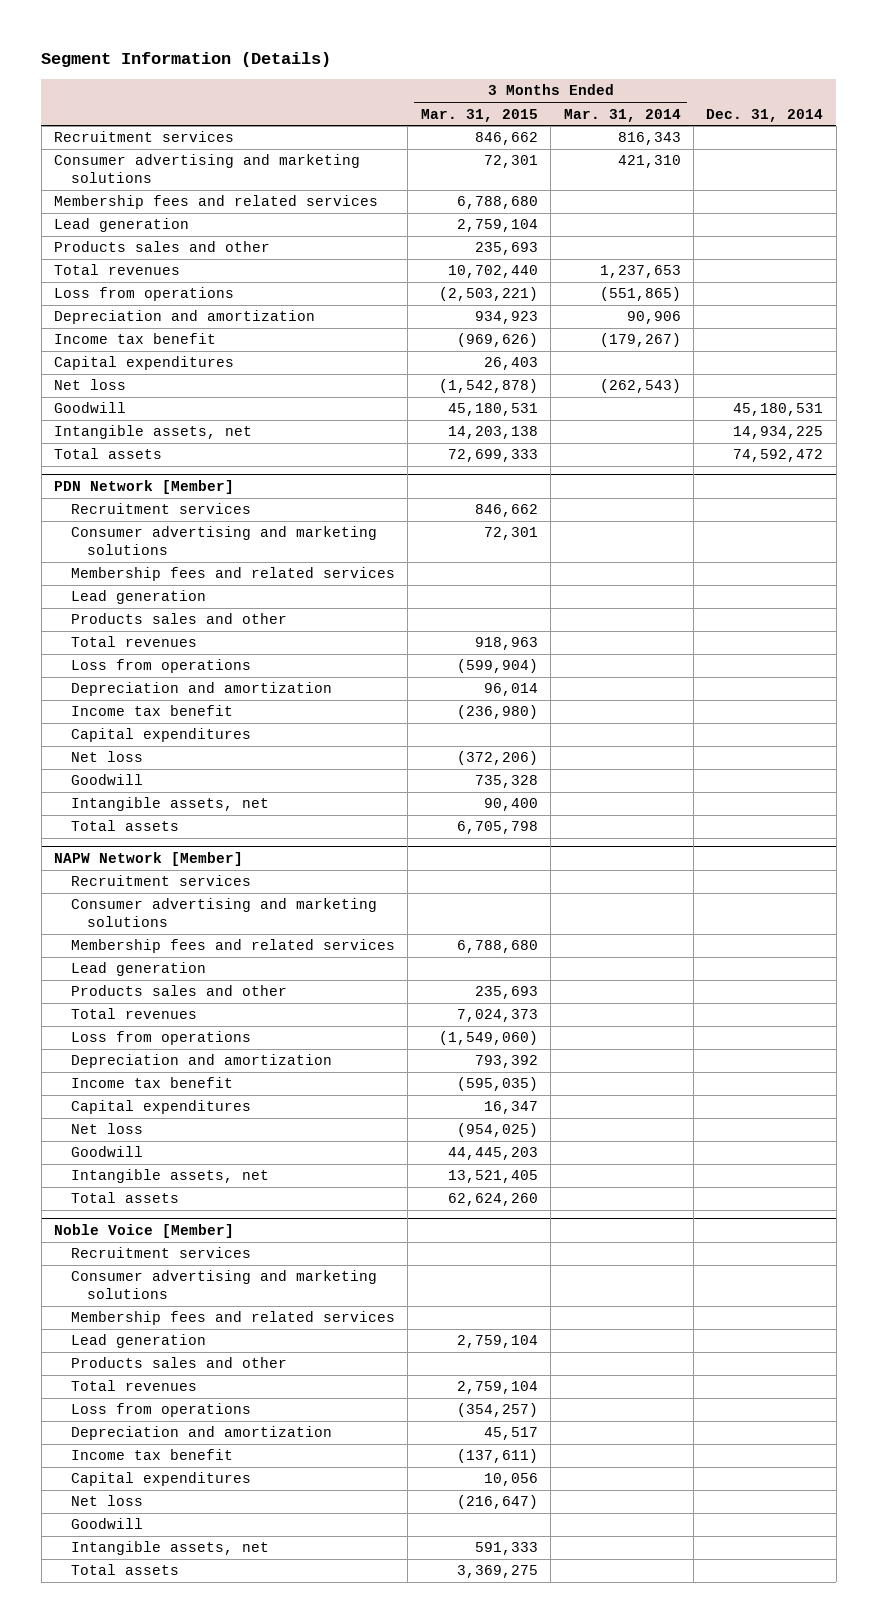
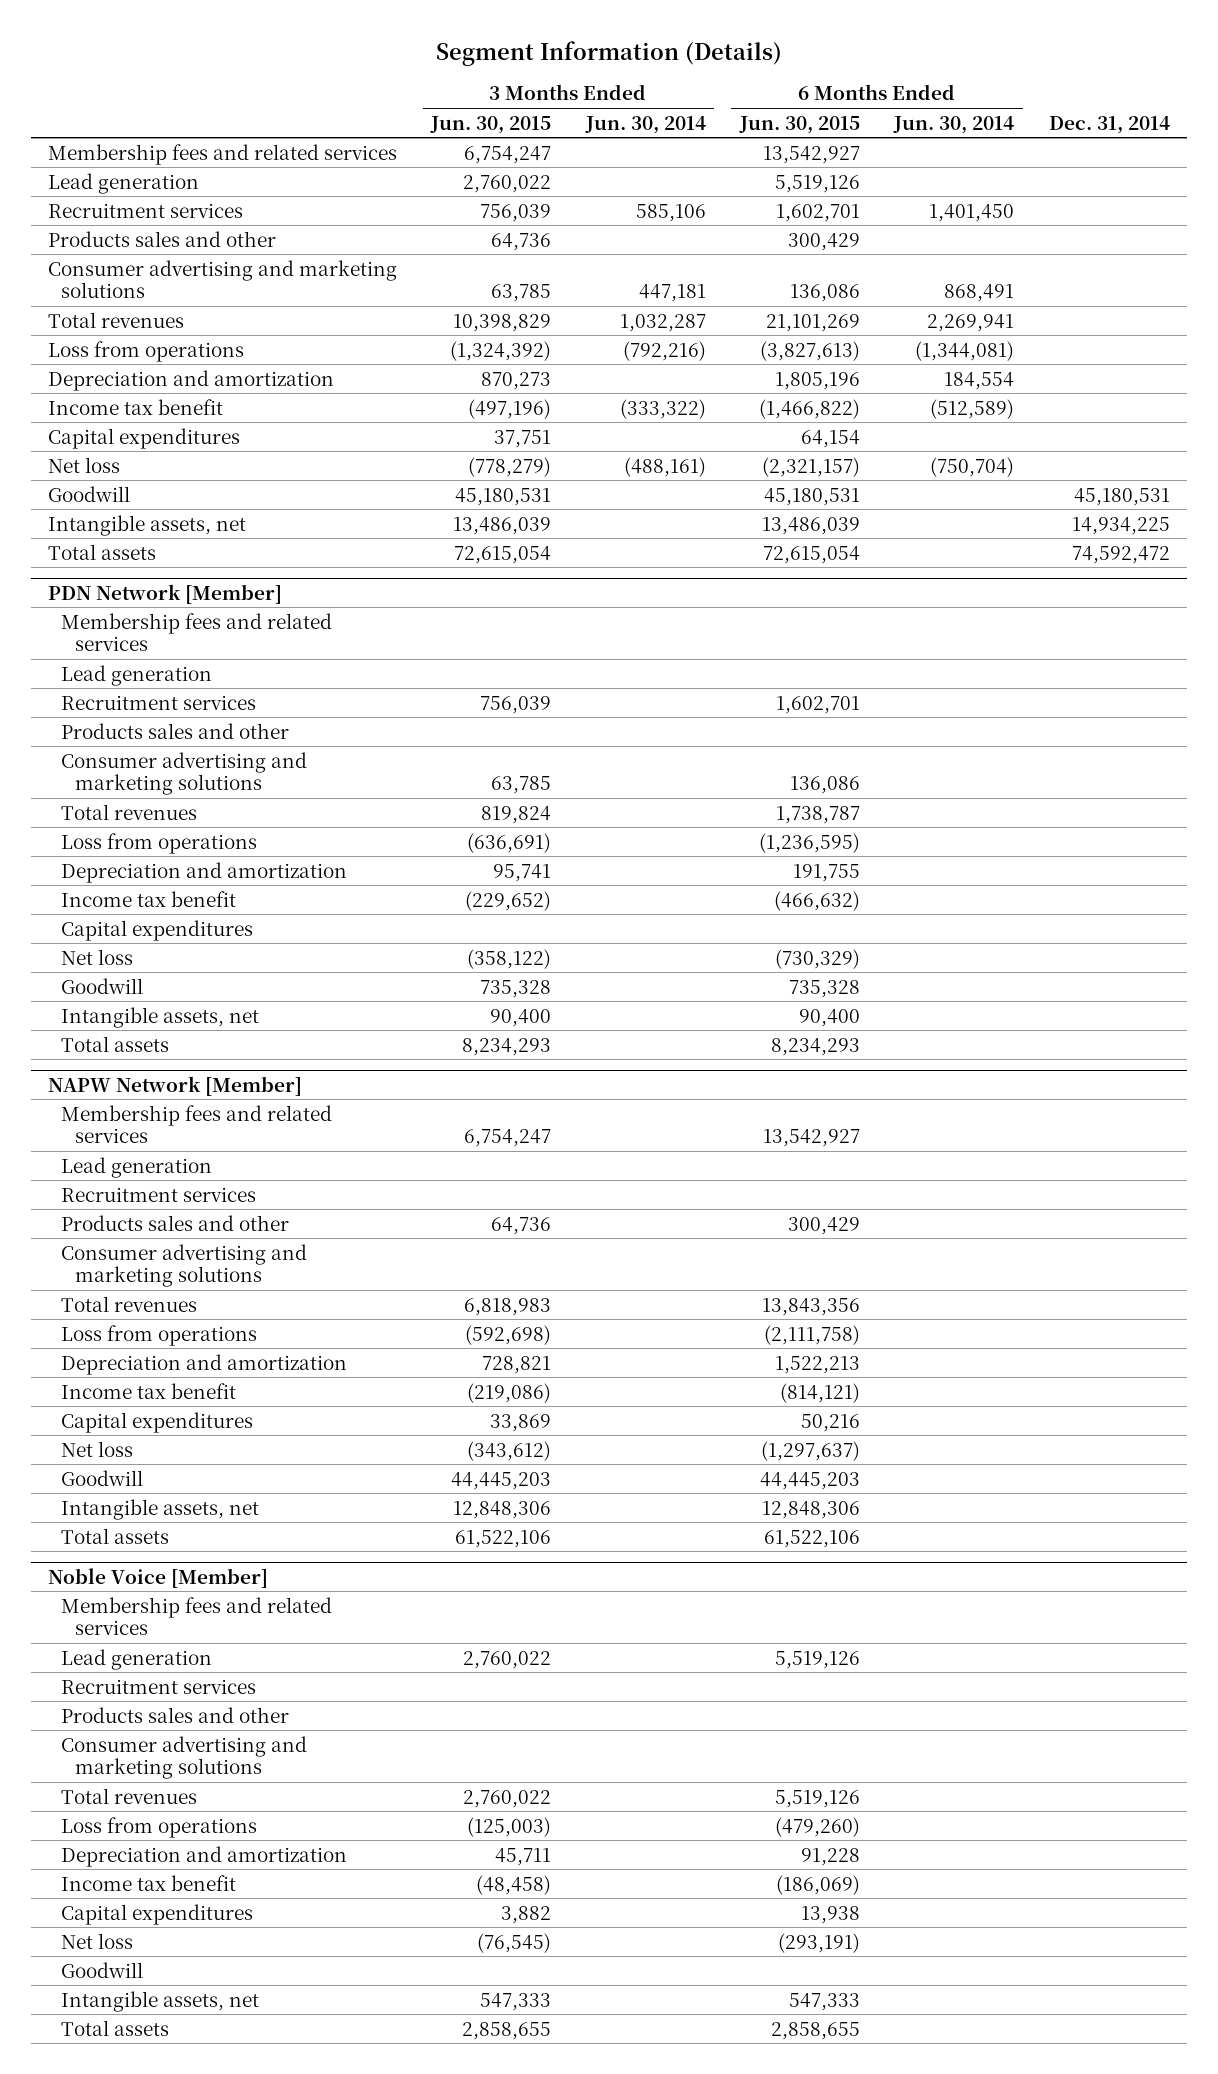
- | 3 Months Ended Mar. 31, 2015 | 3 Months Ended Mar. 31, 2014 | Dec. 31, 2014
+ | 3 Months Ended Jun. 30, 2015 | 3 Months Ended Jun. 30, 2014 | 6 Months Ended Jun. 30, 2015 | 6 Months Ended Jun. 30, 2014 | Dec. 31, 2014
moved down: Recruitment services | 756,039 | 585,106 | 1,602,701 | 1,401,450 |
moved down: Consumer advertising and marketing solutions | 63,785 | 447,181 | 136,086 | 868,491 |
@ PDN Network [Member]
moved down: Recruitment services | 756,039 | | 1,602,701 | |
moved down: Consumer advertising and marketing solutions | 63,785 | | 136,086 | |
@ NAPW Network [Member]
moved down: Recruitment services
moved down: Consumer advertising and marketing solutions
@ Noble Voice [Member]
moved down: Recruitment services
moved down: Consumer advertising and marketing solutions

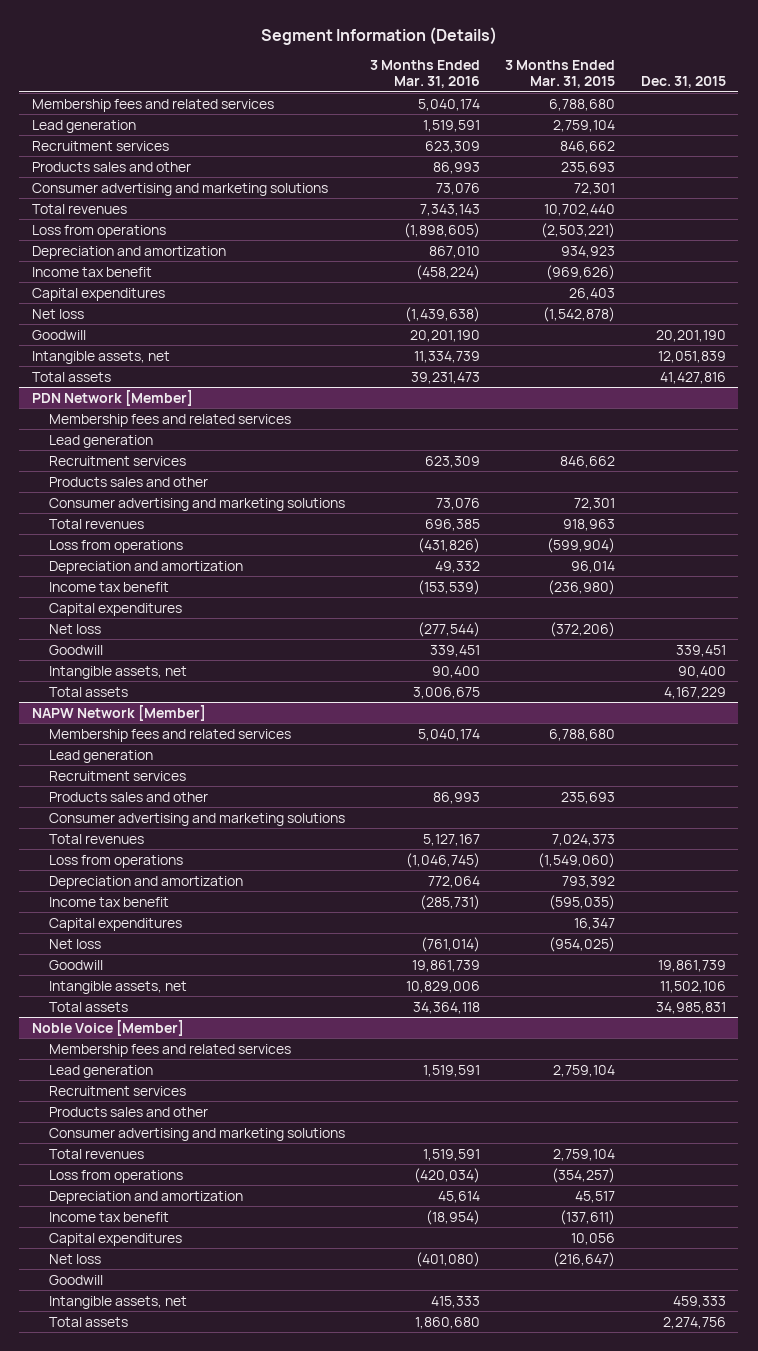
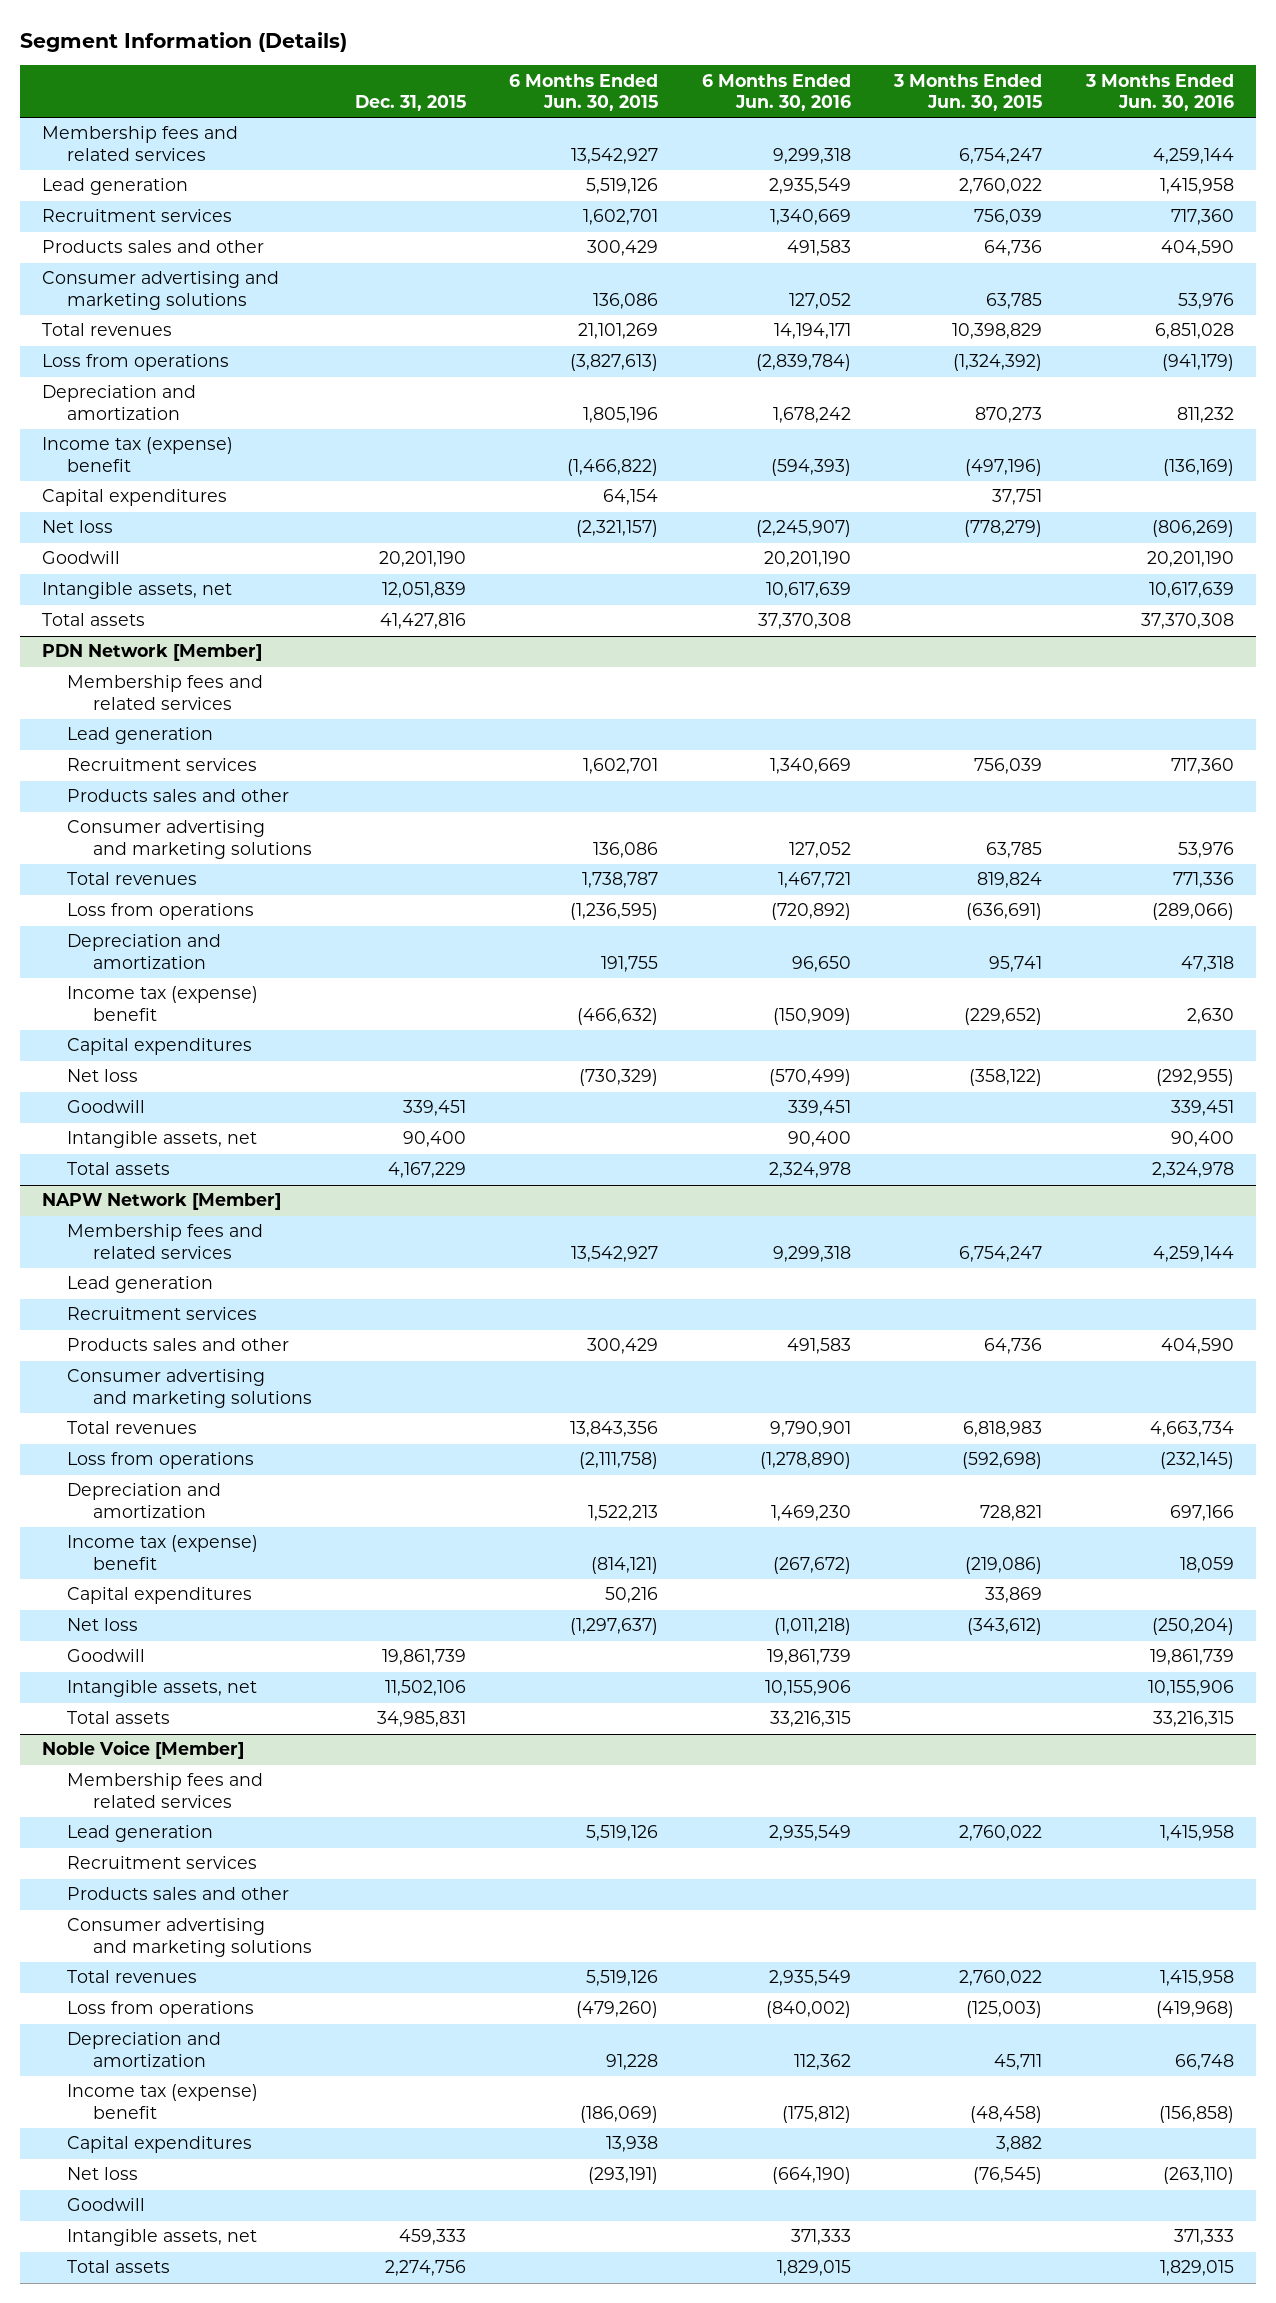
- | 3 Months Ended Mar. 31, 2016 | 3 Months Ended Mar. 31, 2015 | Dec. 31, 2015
+ | Dec. 31, 2015 | 6 Months Ended Jun. 30, 2015 | 6 Months Ended Jun. 30, 2016 | 3 Months Ended Jun. 30, 2015 | 3 Months Ended Jun. 30, 2016
- Income tax benefit | (458,224) | (969,626) |
+ Income tax (expense) benefit | | (1,466,822) | (594,393) | (497,196) | (136,169)
@ PDN Network [Member]
- Income tax benefit | (153,539) | (236,980) |
+ Income tax (expense) benefit | | (466,632) | (150,909) | (229,652) | 2,630
@ NAPW Network [Member]
- Income tax benefit | (285,731) | (595,035) |
+ Income tax (expense) benefit | | (814,121) | (267,672) | (219,086) | 18,059
@ Noble Voice [Member]
- Income tax benefit | (18,954) | (137,611) |
+ Income tax (expense) benefit | | (186,069) | (175,812) | (48,458) | (156,858)

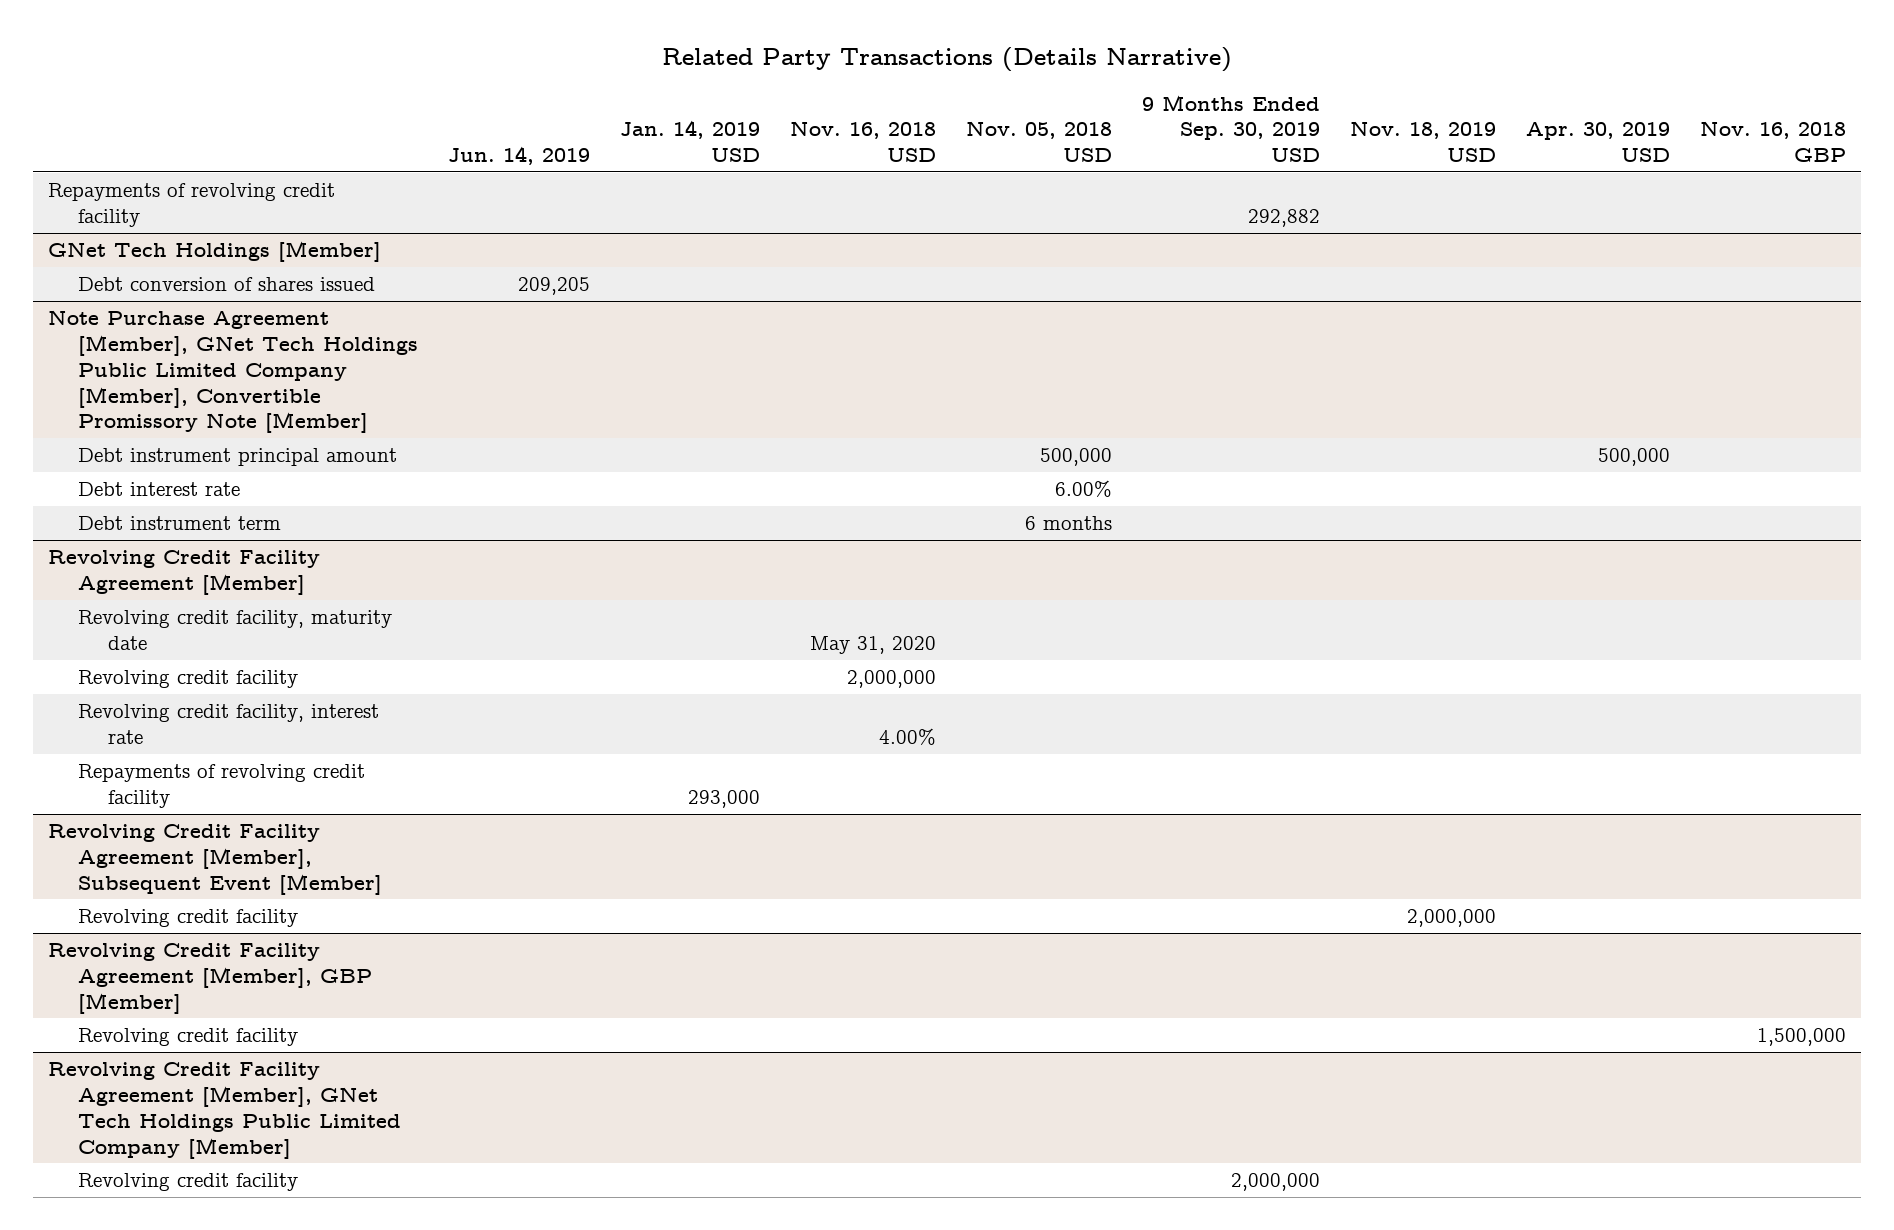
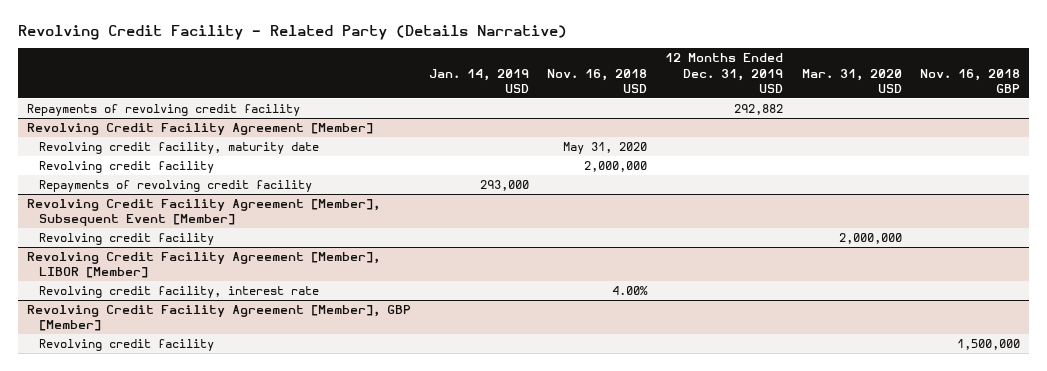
- Related Party Transactions (Details Narrative)
+ Revolving Credit Facility - Related Party (Details Narrative)
- | Jun. 14, 2019 | Jan. 14, 2019 USD | Nov. 16, 2018 USD | Nov. 05, 2018 USD | 9 Months Ended Sep. 30, 2019 USD | Nov. 18, 2019 USD | Apr. 30, 2019 USD | Nov. 16, 2018 GBP
+ | Jan. 14, 2019 USD | Nov. 16, 2018 USD | 12 Months Ended Dec. 31, 2019 USD | Mar. 31, 2020 USD | Nov. 16, 2018 GBP
- GNet Tech Holdings [Member]
- Debt conversion of shares issued | 209,205 | | | | | | |
- Note Purchase Agreement [Member], GNet Tech Holdings Public Limited Company [Member], Convertible Promissory Note [Member]
- Debt instrument principal amount | | | | 500,000 | | | 500,000 |
- Debt interest rate | | | | 6.00% | | | |
- Debt instrument term | | | | 6 months | | | |
@ Revolving Credit Facility Agreement [Member]
- Revolving credit facility, interest rate | | | 4.00% | | | | |
+ Revolving Credit Facility Agreement [Member], LIBOR [Member]
+ Revolving credit facility, interest rate | | 4.00% | | |
- Revolving Credit Facility Agreement [Member], GNet Tech Holdings Public Limited Company [Member]
- Revolving credit facility | | | | | 2,000,000 | | |

